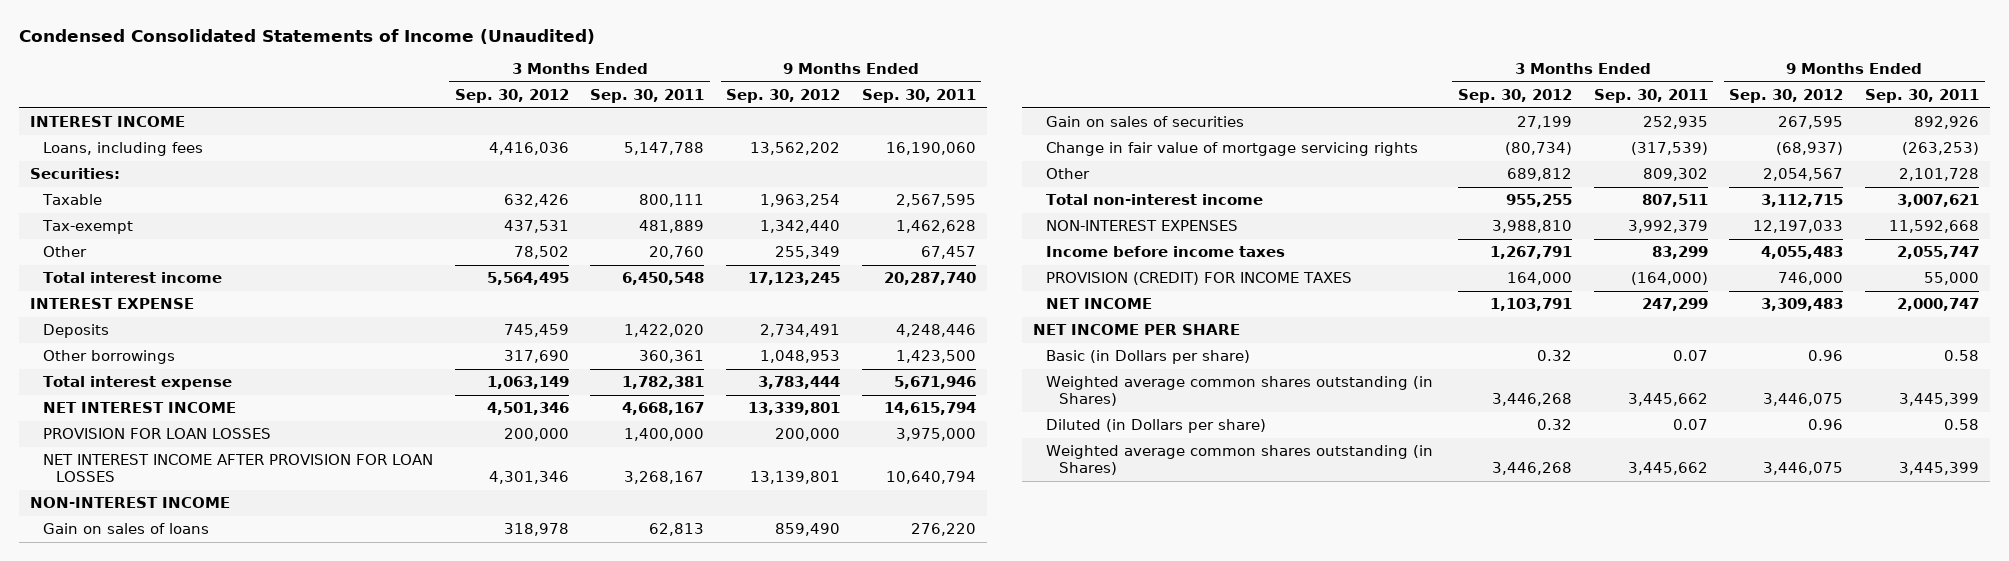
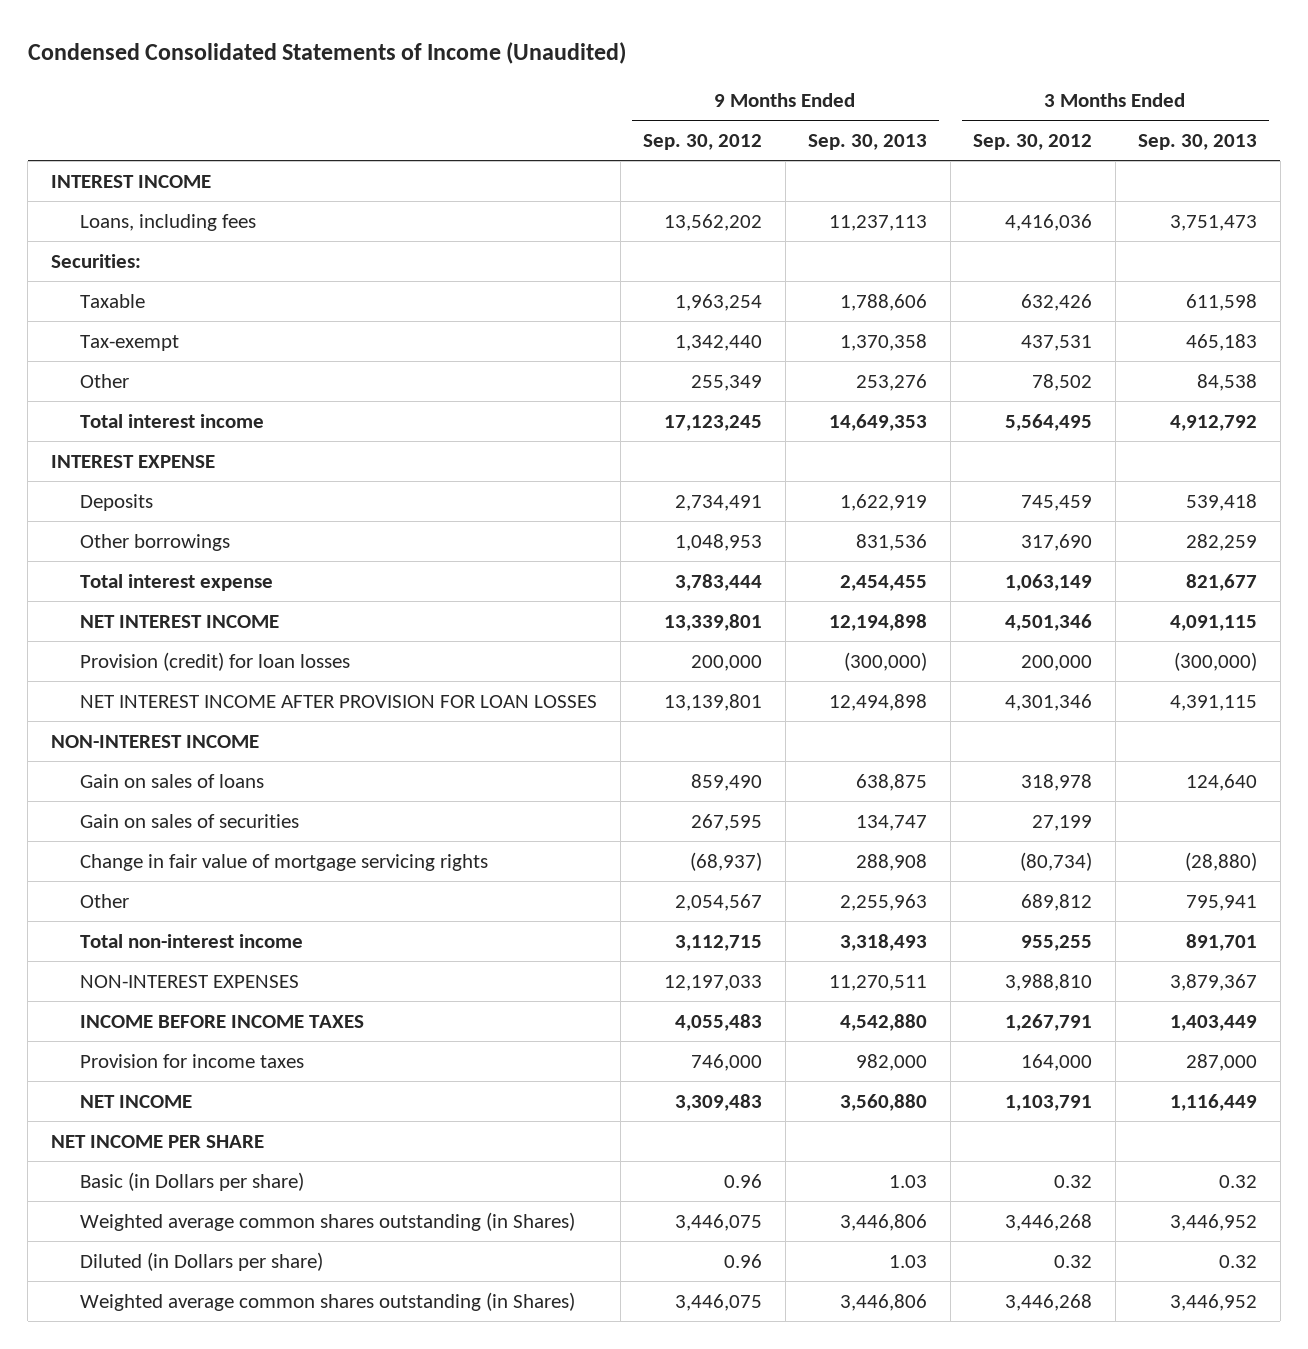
- | 3 Months Ended Sep. 30, 2012 | 3 Months Ended Sep. 30, 2011 | 9 Months Ended Sep. 30, 2012 | 9 Months Ended Sep. 30, 2011
+ | 9 Months Ended Sep. 30, 2012 | 9 Months Ended Sep. 30, 2013 | 3 Months Ended Sep. 30, 2012 | 3 Months Ended Sep. 30, 2013
- PROVISION FOR LOAN LOSSES | 200,000 | 1,400,000 | 200,000 | 3,975,000
+ Provision (credit) for loan losses | 200,000 | (300,000) | 200,000 | (300,000)
- Income before income taxes | 1,267,791 | 83,299 | 4,055,483 | 2,055,747
- PROVISION (CREDIT) FOR INCOME TAXES | 164,000 | (164,000) | 746,000 | 55,000
+ INCOME BEFORE INCOME TAXES | 4,055,483 | 4,542,880 | 1,267,791 | 1,403,449
+ Provision for income taxes | 746,000 | 982,000 | 164,000 | 287,000

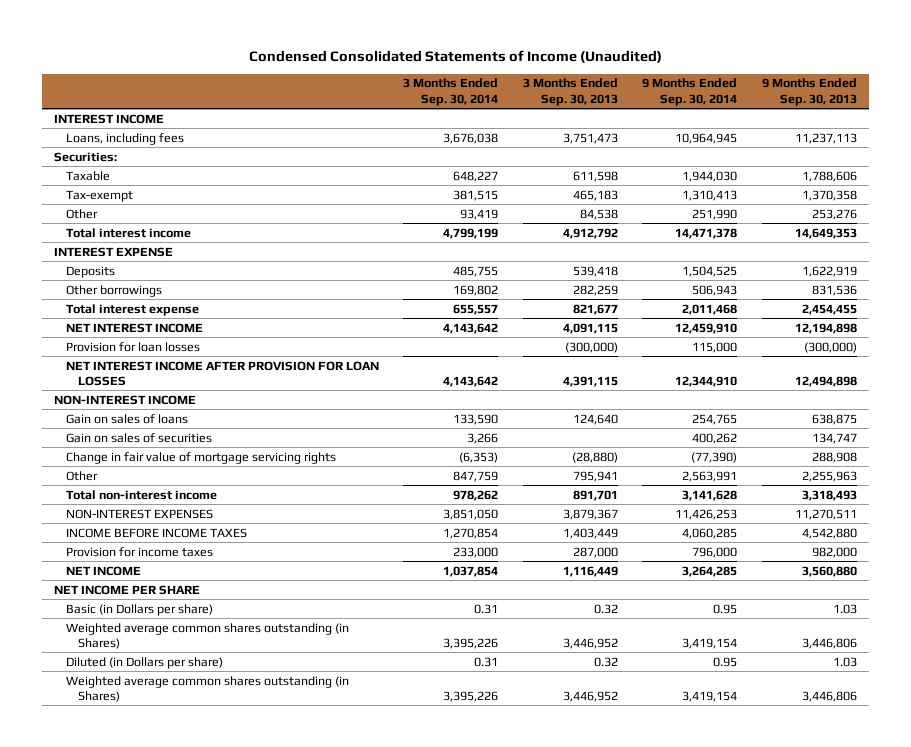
- | 9 Months Ended Sep. 30, 2012 | 9 Months Ended Sep. 30, 2013 | 3 Months Ended Sep. 30, 2012 | 3 Months Ended Sep. 30, 2013
+ | 3 Months Ended Sep. 30, 2014 | 3 Months Ended Sep. 30, 2013 | 9 Months Ended Sep. 30, 2014 | 9 Months Ended Sep. 30, 2013
- Provision (credit) for loan losses | 200,000 | (300,000) | 200,000 | (300,000)
+ Provision for loan losses | | (300,000) | 115,000 | (300,000)

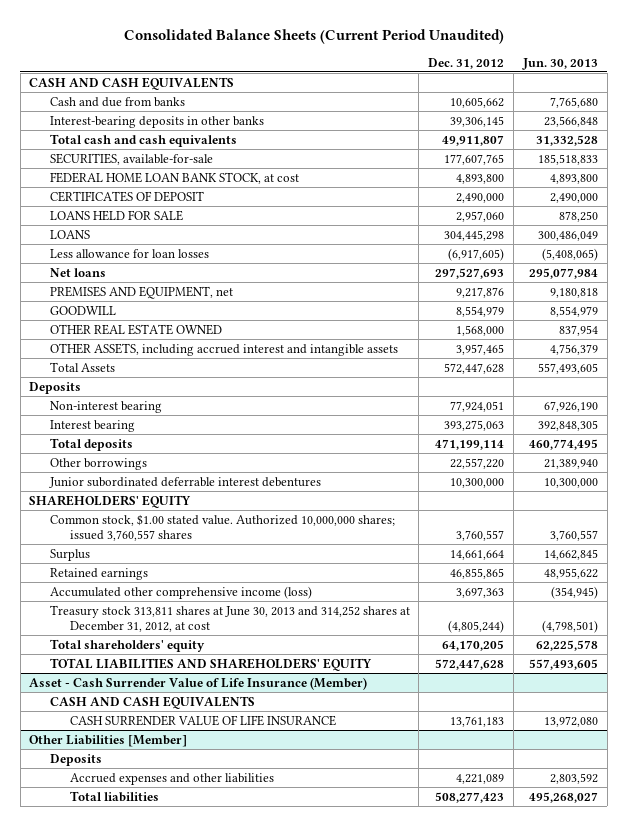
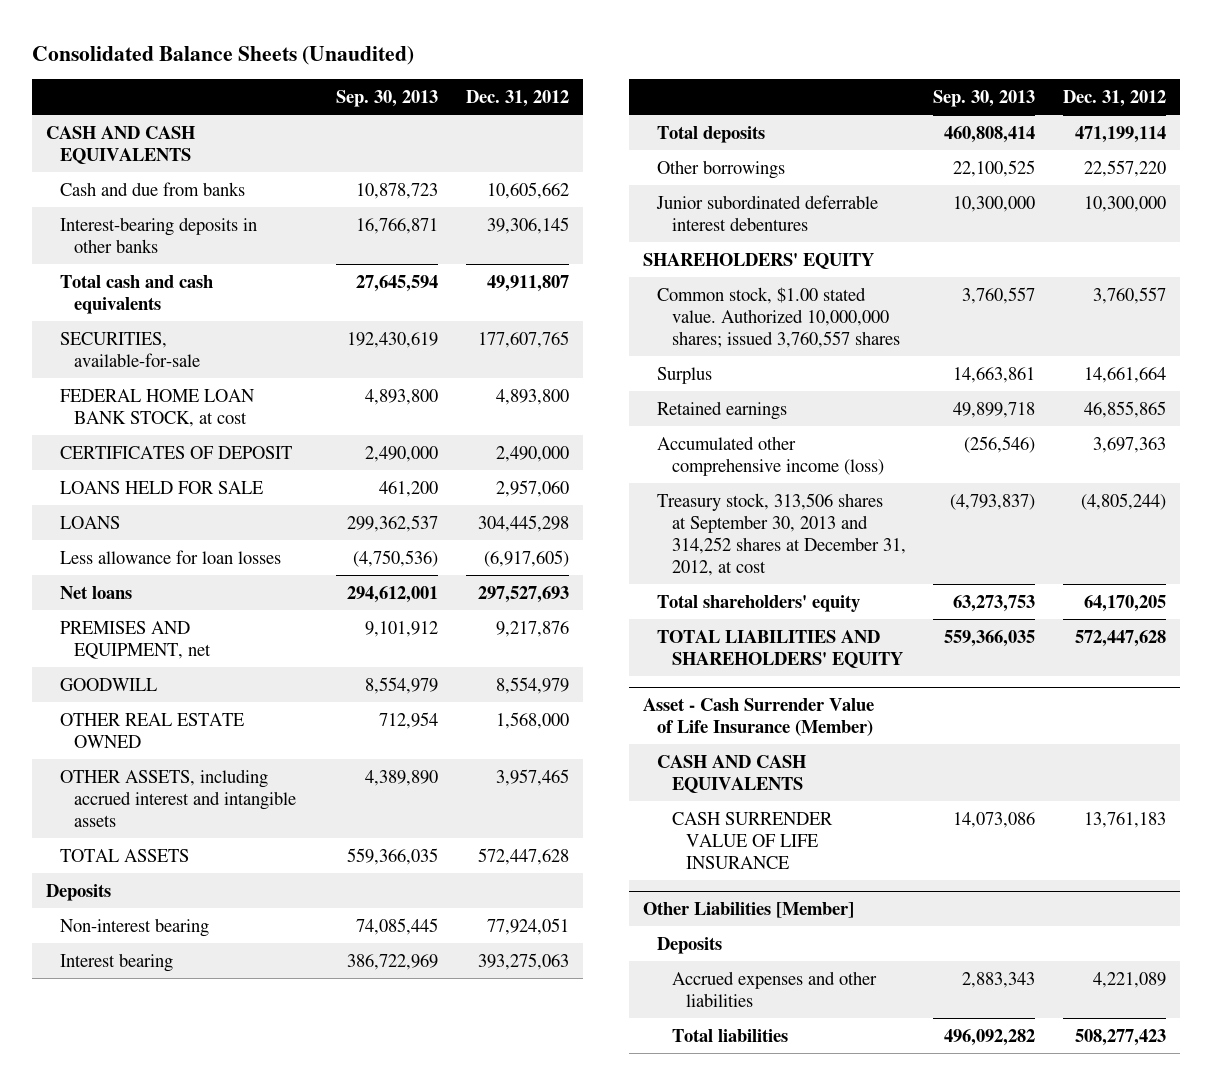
- Consolidated Balance Sheets (Current Period Unaudited)
+ Consolidated Balance Sheets (Unaudited)
- | Dec. 31, 2012 | Jun. 30, 2013
+ | Sep. 30, 2013 | Dec. 31, 2012
- Total Assets | 572,447,628 | 557,493,605
+ TOTAL ASSETS | 559,366,035 | 572,447,628
- Treasury stock 313,811 shares at June 30, 2013 and 314,252 shares at December 31, 2012, at cost | (4,805,244) | (4,798,501)
+ Treasury stock, 313,506 shares at September 30, 2013 and 314,252 shares at December 31, 2012, at cost | (4,793,837) | (4,805,244)

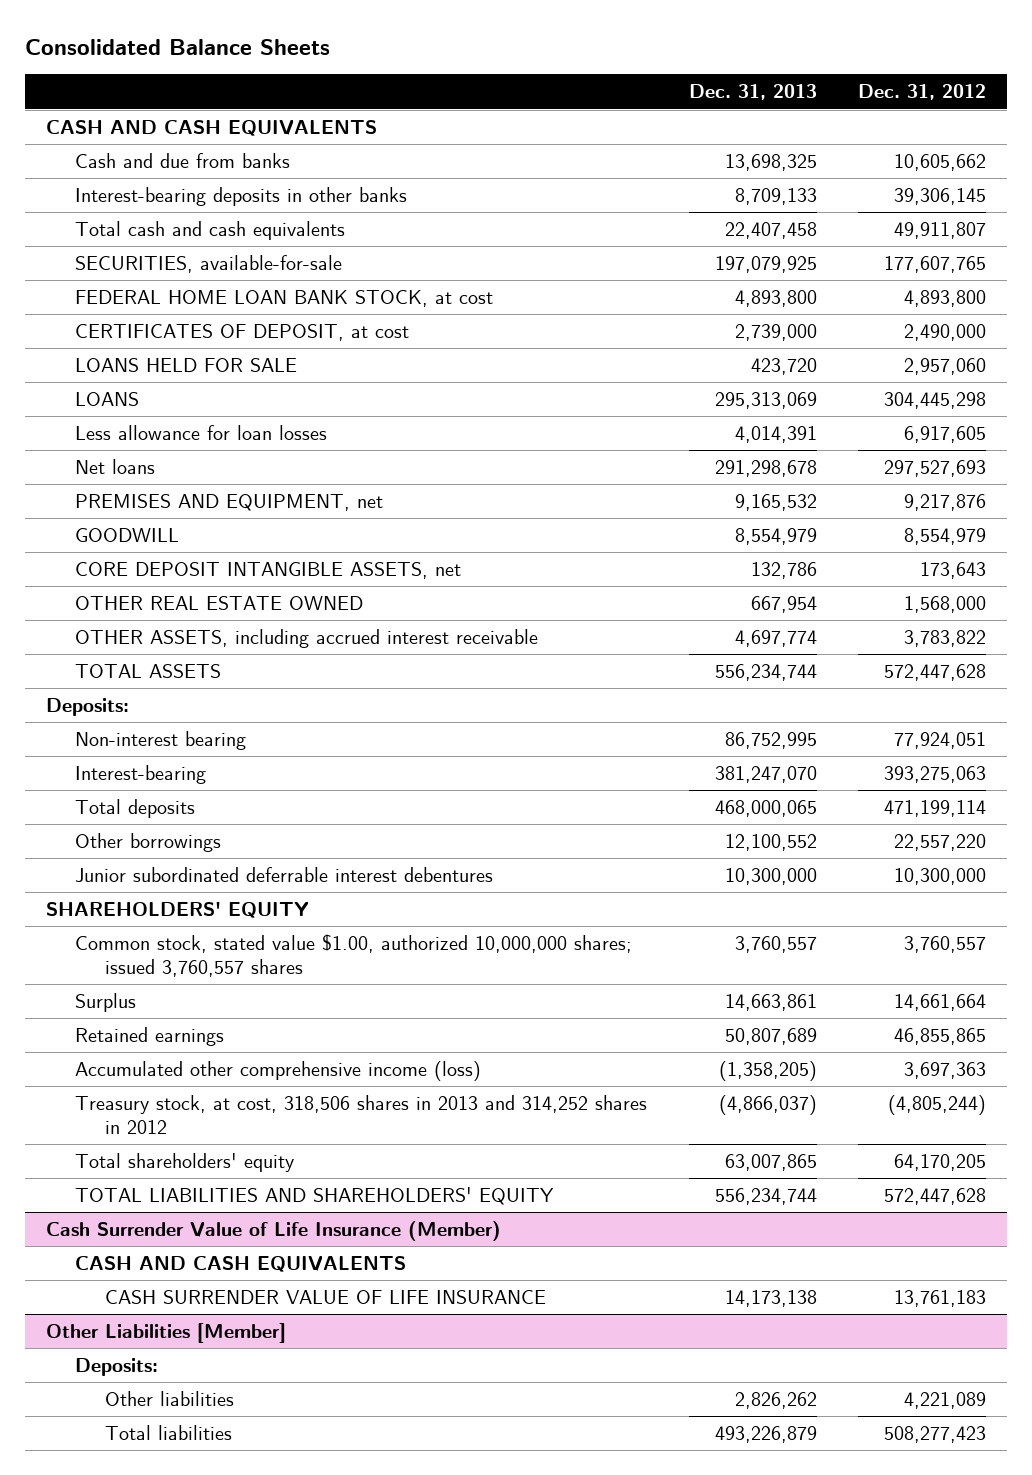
- Consolidated Balance Sheets (Unaudited)
+ Consolidated Balance Sheets
- | Sep. 30, 2013 | Dec. 31, 2012
+ | Dec. 31, 2013 | Dec. 31, 2012
- CERTIFICATES OF DEPOSIT | 2,490,000 | 2,490,000
+ CERTIFICATES OF DEPOSIT, at cost | 2,739,000 | 2,490,000
- Less allowance for loan losses | (4,750,536) | (6,917,605)
+ Less allowance for loan losses | 4,014,391 | 6,917,605
+ CORE DEPOSIT INTANGIBLE ASSETS, net | 132,786 | 173,643
- OTHER ASSETS, including accrued interest and intangible assets | 4,389,890 | 3,957,465
+ OTHER ASSETS, including accrued interest receivable | 4,697,774 | 3,783,822
- Deposits
+ Deposits:
- Interest bearing | 386,722,969 | 393,275,063
+ Interest-bearing | 381,247,070 | 393,275,063
- Common stock, $1.00 stated value. Authorized 10,000,000 shares; issued 3,760,557 shares | 3,760,557 | 3,760,557
+ Common stock, stated value $1.00, authorized 10,000,000 shares; issued 3,760,557 shares | 3,760,557 | 3,760,557
- Treasury stock, 313,506 shares at September 30, 2013 and 314,252 shares at December 31, 2012, at cost | (4,793,837) | (4,805,244)
+ Treasury stock, at cost, 318,506 shares in 2013 and 314,252 shares in 2012 | (4,866,037) | (4,805,244)
- Asset - Cash Surrender Value of Life Insurance (Member)
+ Cash Surrender Value of Life Insurance (Member)
@ Other Liabilities [Member]
- Deposits
- Accrued expenses and other liabilities | 2,883,343 | 4,221,089
+ Deposits:
+ Other liabilities | 2,826,262 | 4,221,089

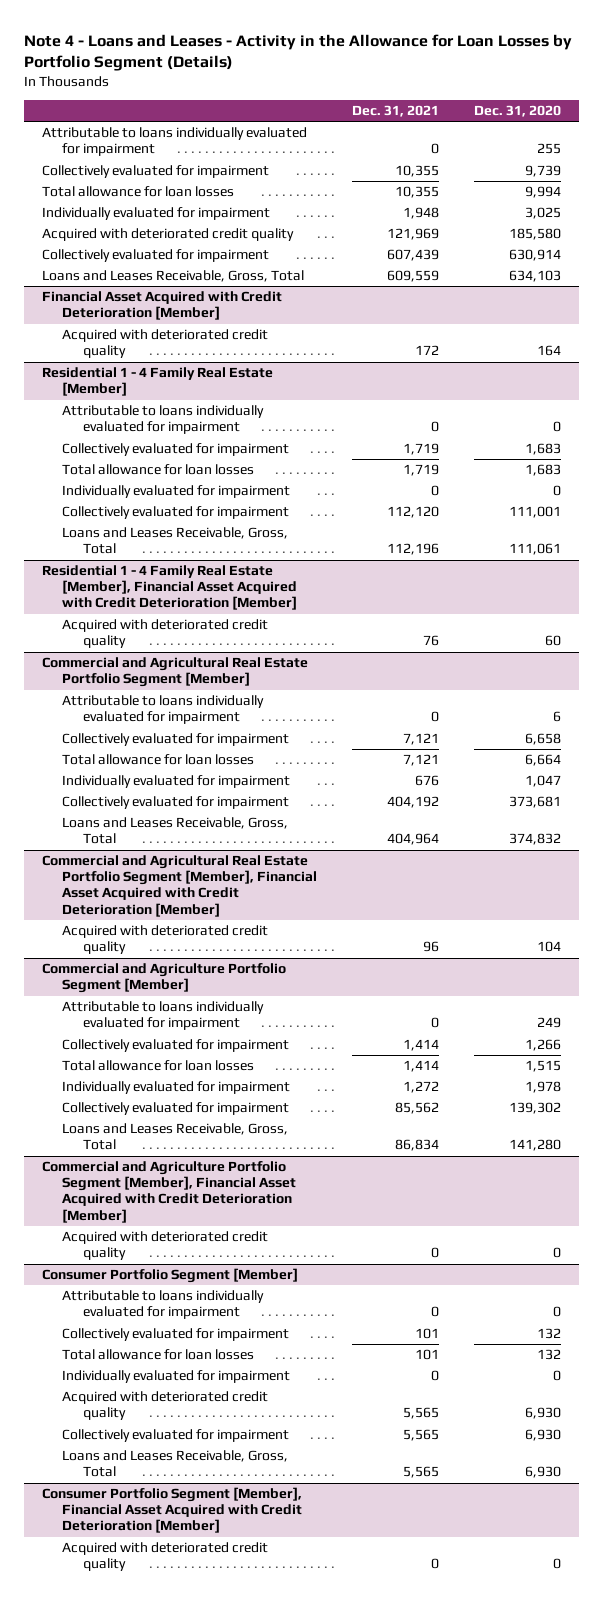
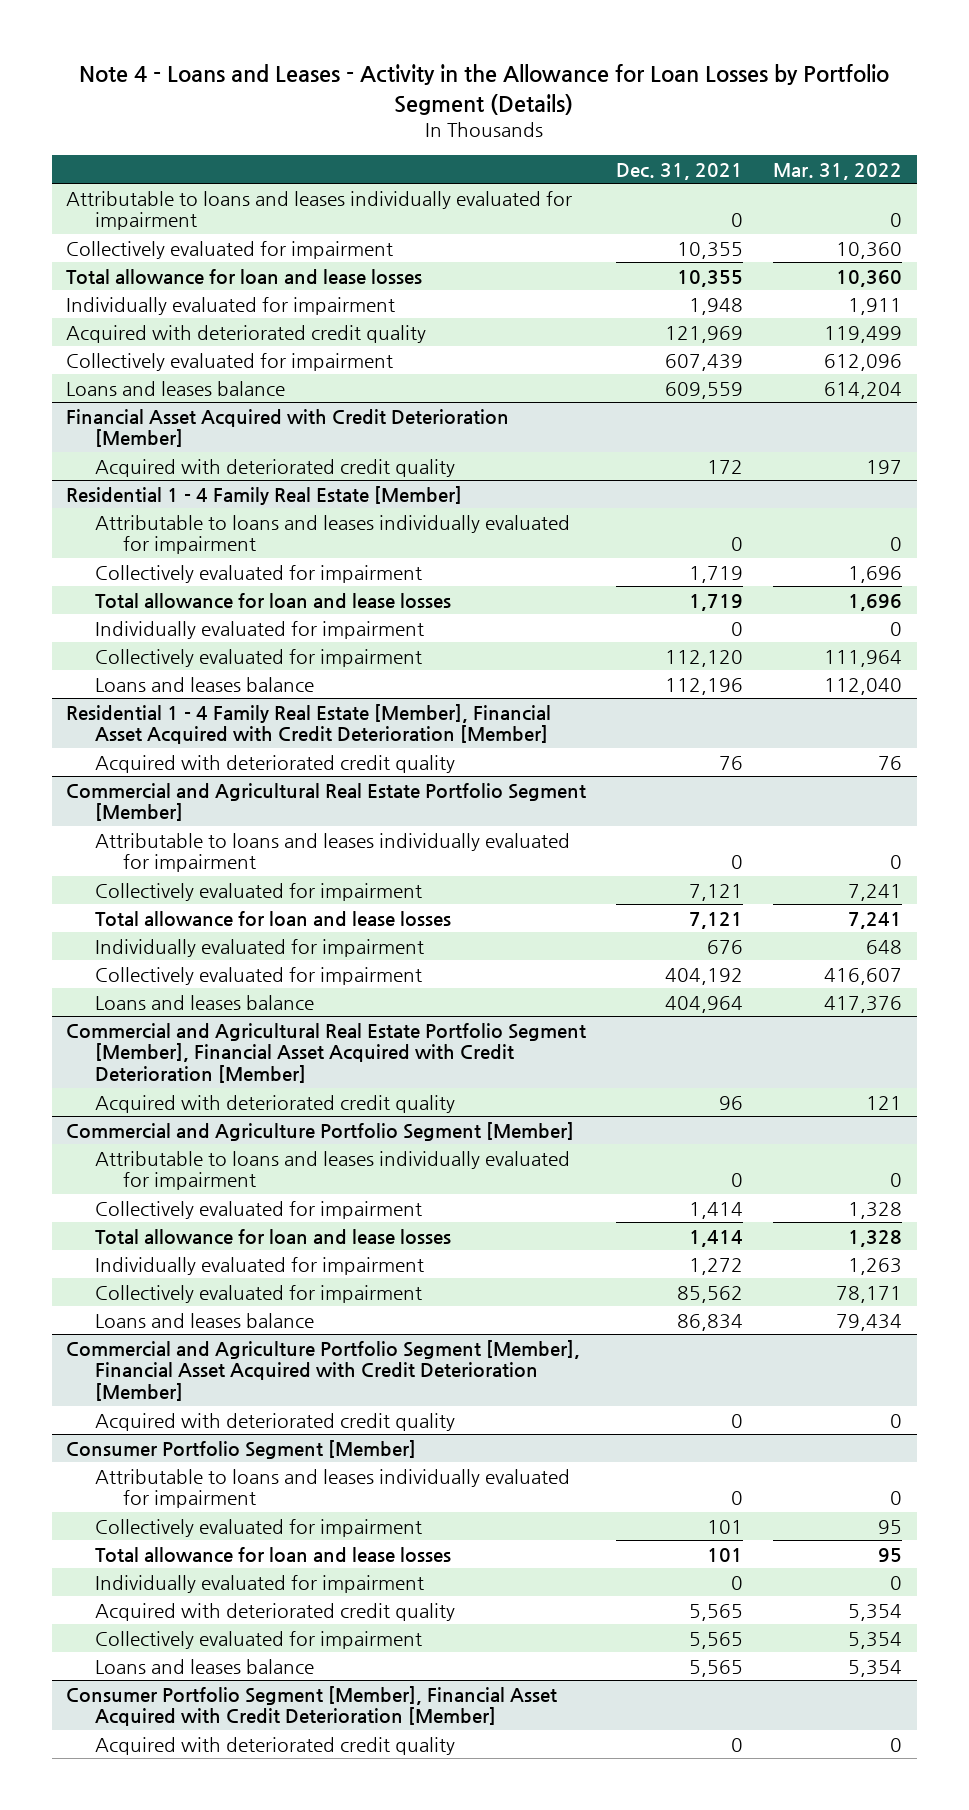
- | Dec. 31, 2021 | Dec. 31, 2020
+ | Dec. 31, 2021 | Mar. 31, 2022
- Attributable to loans individually evaluated for impairment | 0 | 255
+ Attributable to loans and leases individually evaluated for impairment | 0 | 0
- Total allowance for loan losses | 10,355 | 9,994
+ Total allowance for loan and lease losses | 10,355 | 10,360
- Loans and Leases Receivable, Gross, Total | 609,559 | 634,103
+ Loans and leases balance | 609,559 | 614,204
@ Residential 1 - 4 Family Real Estate [Member]
- Attributable to loans individually evaluated for impairment | 0 | 0
+ Attributable to loans and leases individually evaluated for impairment | 0 | 0
- Total allowance for loan losses | 1,719 | 1,683
+ Total allowance for loan and lease losses | 1,719 | 1,696
- Loans and Leases Receivable, Gross, Total | 112,196 | 111,061
+ Loans and leases balance | 112,196 | 112,040
@ Commercial and Agricultural Real Estate Portfolio Segment [Member]
- Attributable to loans individually evaluated for impairment | 0 | 6
+ Attributable to loans and leases individually evaluated for impairment | 0 | 0
- Total allowance for loan losses | 7,121 | 6,664
+ Total allowance for loan and lease losses | 7,121 | 7,241
- Loans and Leases Receivable, Gross, Total | 404,964 | 374,832
+ Loans and leases balance | 404,964 | 417,376
@ Commercial and Agriculture Portfolio Segment [Member]
- Attributable to loans individually evaluated for impairment | 0 | 249
+ Attributable to loans and leases individually evaluated for impairment | 0 | 0
- Total allowance for loan losses | 1,414 | 1,515
+ Total allowance for loan and lease losses | 1,414 | 1,328
- Loans and Leases Receivable, Gross, Total | 86,834 | 141,280
+ Loans and leases balance | 86,834 | 79,434
@ Consumer Portfolio Segment [Member]
- Attributable to loans individually evaluated for impairment | 0 | 0
+ Attributable to loans and leases individually evaluated for impairment | 0 | 0
- Total allowance for loan losses | 101 | 132
+ Total allowance for loan and lease losses | 101 | 95
- Loans and Leases Receivable, Gross, Total | 5,565 | 6,930
+ Loans and leases balance | 5,565 | 5,354

